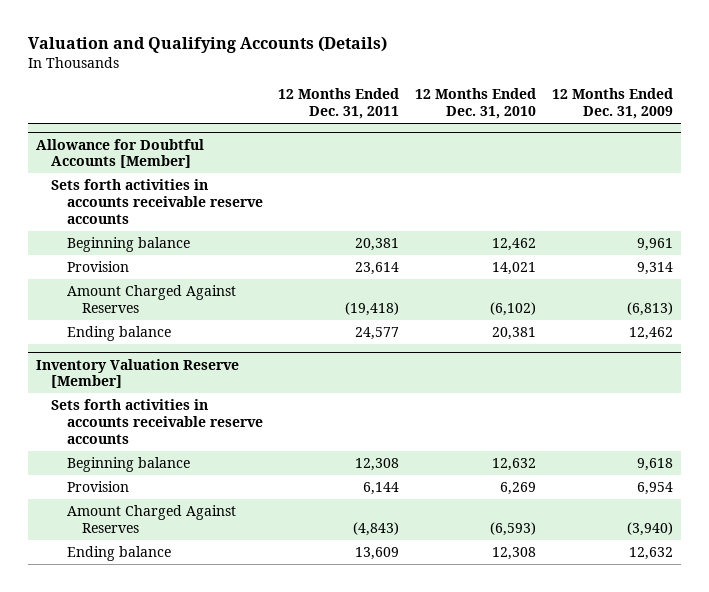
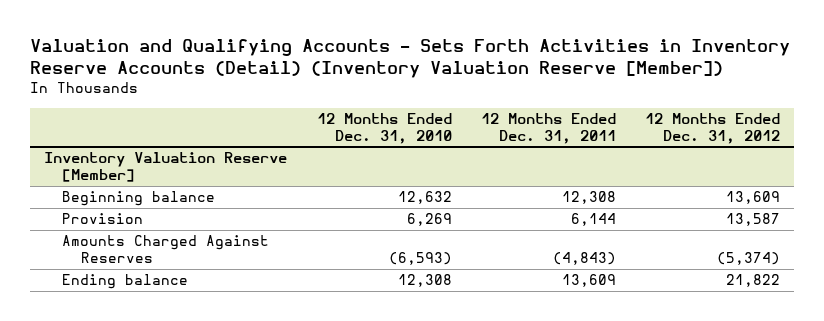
- Valuation and Qualifying Accounts (Details)
+ Valuation and Qualifying Accounts - Sets Forth Activities in Inventory Reserve Accounts (Detail) (Inventory Valuation Reserve [Member])
- | 12 Months Ended Dec. 31, 2011 | 12 Months Ended Dec. 31, 2010 | 12 Months Ended Dec. 31, 2009
+ | 12 Months Ended Dec. 31, 2010 | 12 Months Ended Dec. 31, 2011 | 12 Months Ended Dec. 31, 2012
- Allowance for Doubtful Accounts [Member]
- Sets forth activities in accounts receivable reserve accounts
- Beginning balance | 20,381 | 12,462 | 9,961
- Provision | 23,614 | 14,021 | 9,314
- Amount Charged Against Reserves | (19,418) | (6,102) | (6,813)
- Ending balance | 24,577 | 20,381 | 12,462
@ Inventory Valuation Reserve [Member]
- Sets forth activities in accounts receivable reserve accounts
- Amount Charged Against Reserves | (4,843) | (6,593) | (3,940)
+ Amounts Charged Against Reserves | (6,593) | (4,843) | (5,374)

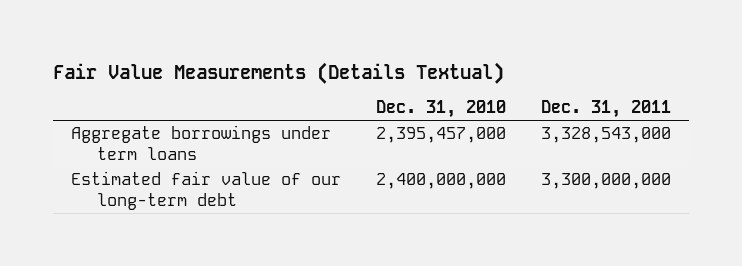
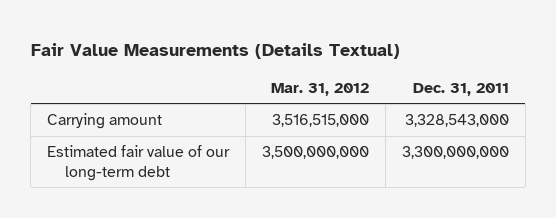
- | Dec. 31, 2010 | Dec. 31, 2011
+ | Mar. 31, 2012 | Dec. 31, 2011
- Aggregate borrowings under term loans | 2,395,457,000 | 3,328,543,000
+ Carrying amount | 3,516,515,000 | 3,328,543,000

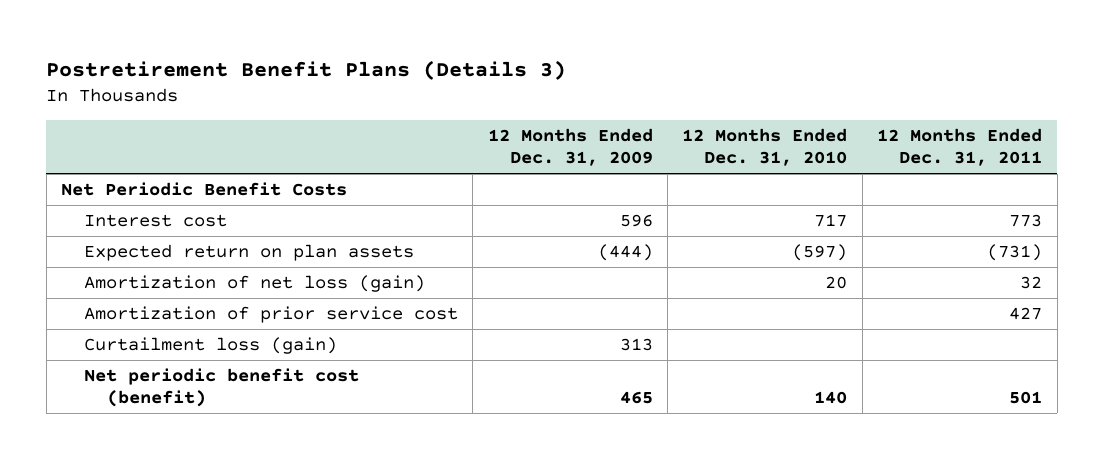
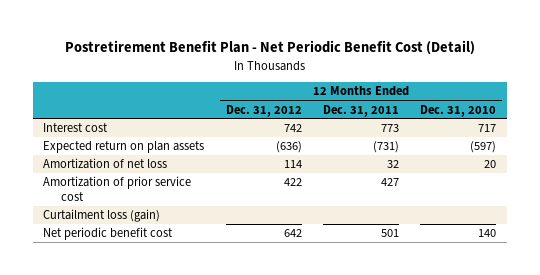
- Postretirement Benefit Plans (Details 3)
+ Postretirement Benefit Plan - Net Periodic Benefit Cost (Detail)
- | 12 Months Ended Dec. 31, 2009 | 12 Months Ended Dec. 31, 2010 | 12 Months Ended Dec. 31, 2011
+ | 12 Months Ended Dec. 31, 2012 | 12 Months Ended Dec. 31, 2011 | 12 Months Ended Dec. 31, 2010
- Net Periodic Benefit Costs
- Amortization of net loss (gain) | | 20 | 32
+ Amortization of net loss | 114 | 32 | 20
- Net periodic benefit cost (benefit) | 465 | 140 | 501
+ Net periodic benefit cost | 642 | 501 | 140

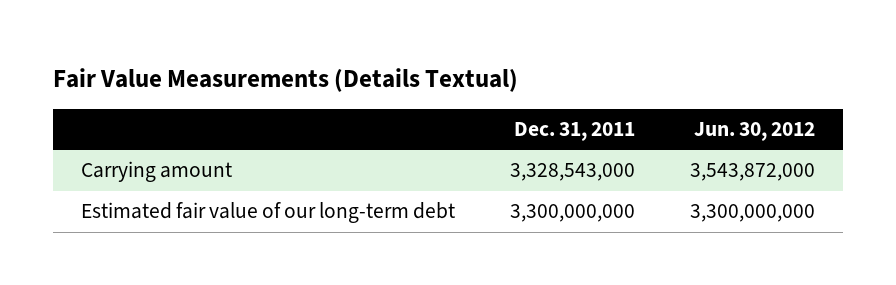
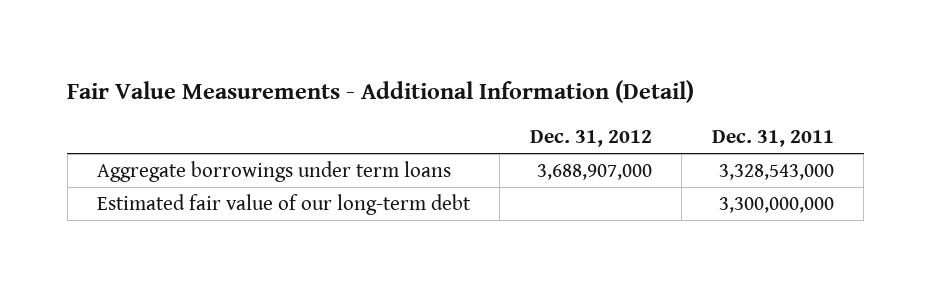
- Fair Value Measurements (Details Textual)
+ Fair Value Measurements - Additional Information (Detail)
- | Dec. 31, 2011 | Jun. 30, 2012
+ | Dec. 31, 2012 | Dec. 31, 2011
- Carrying amount | 3,328,543,000 | 3,543,872,000
+ Aggregate borrowings under term loans | 3,688,907,000 | 3,328,543,000

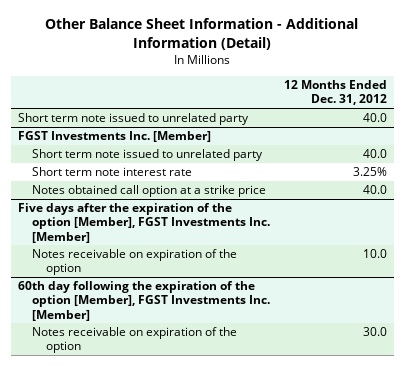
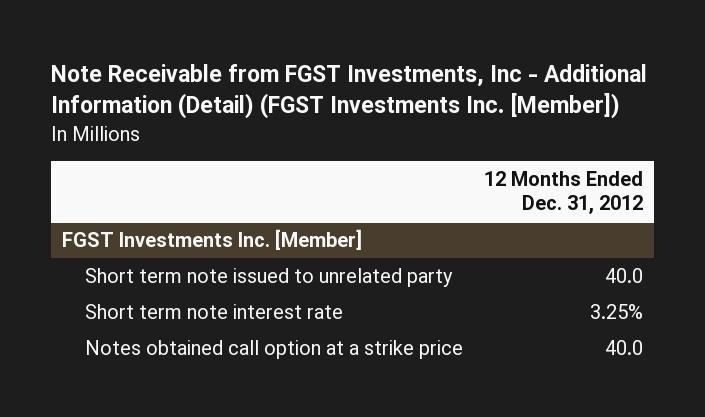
- Other Balance Sheet Information - Additional Information (Detail)
+ Note Receivable from FGST Investments, Inc - Additional Information (Detail) (FGST Investments Inc. [Member])
- Short term note issued to unrelated party | 40.0
- Five days after the expiration of the option [Member], FGST Investments Inc. [Member]
- Notes receivable on expiration of the option | 10.0
- 60th day following the expiration of the option [Member], FGST Investments Inc. [Member]
- Notes receivable on expiration of the option | 30.0

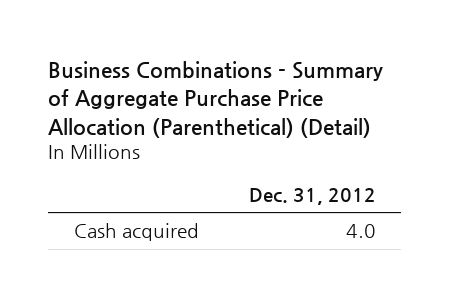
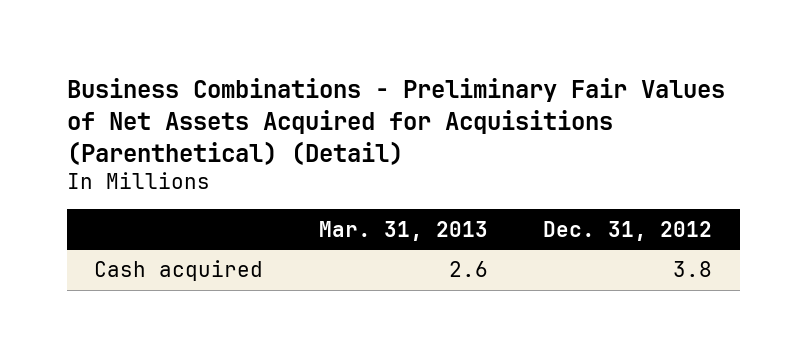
- Business Combinations - Summary of Aggregate Purchase Price Allocation (Parenthetical) (Detail)
+ Business Combinations - Preliminary Fair Values of Net Assets Acquired for Acquisitions (Parenthetical) (Detail)
- | Dec. 31, 2012
+ | Mar. 31, 2013 | Dec. 31, 2012
- Cash acquired | 4.0
+ Cash acquired | 2.6 | 3.8

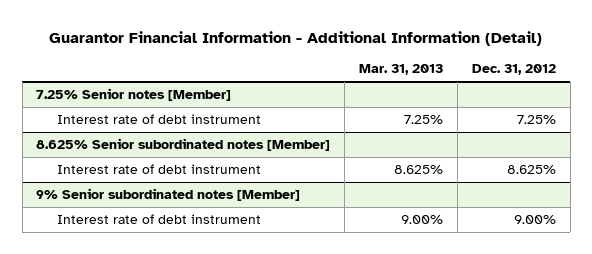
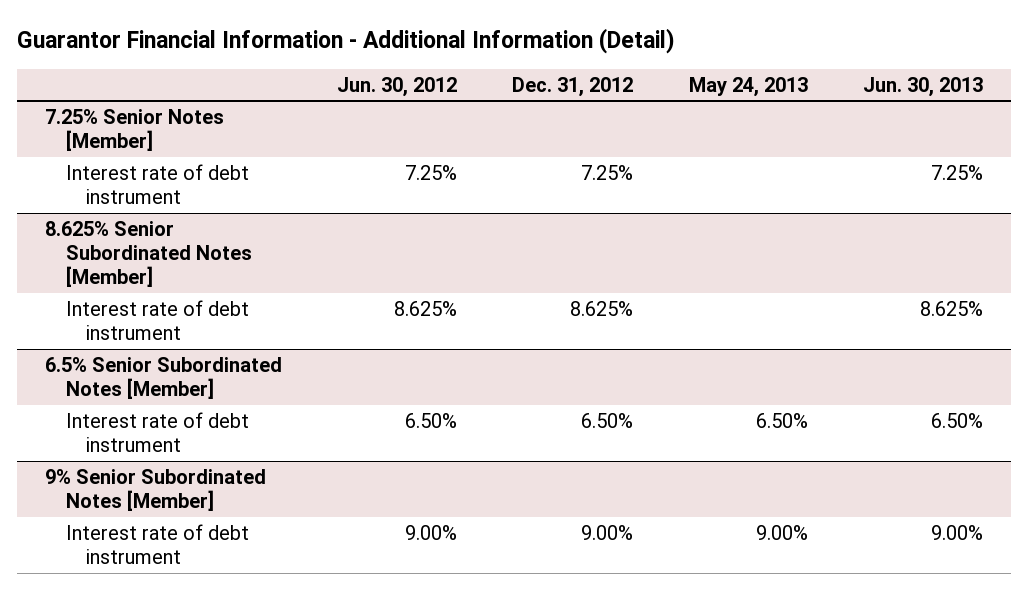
- | Mar. 31, 2013 | Dec. 31, 2012
+ | Jun. 30, 2012 | Dec. 31, 2012 | May 24, 2013 | Jun. 30, 2013
- 7.25% Senior notes [Member]
+ 7.25% Senior Notes [Member]
- 8.625% Senior subordinated notes [Member]
+ 8.625% Senior Subordinated Notes [Member]
- 9% Senior subordinated notes [Member]
+ 6.5% Senior Subordinated Notes [Member]
+ Interest rate of debt instrument | 6.50% | 6.50% | 6.50% | 6.50%
+ 9% Senior Subordinated Notes [Member]

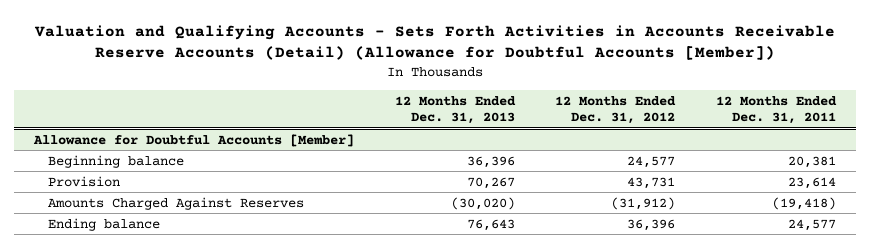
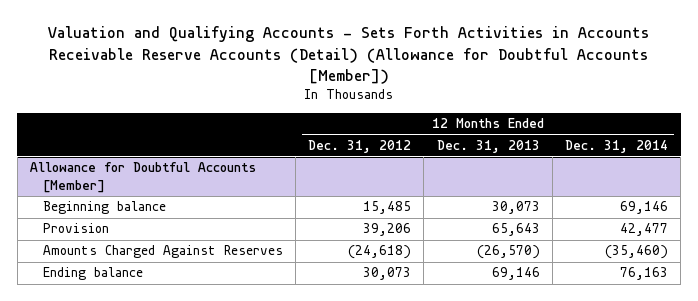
- | 12 Months Ended Dec. 31, 2013 | 12 Months Ended Dec. 31, 2012 | 12 Months Ended Dec. 31, 2011
+ | 12 Months Ended Dec. 31, 2012 | 12 Months Ended Dec. 31, 2013 | 12 Months Ended Dec. 31, 2014
@ Allowance for Doubtful Accounts [Member]
- Beginning balance | 36,396 | 24,577 | 20,381
- Provision | 70,267 | 43,731 | 23,614
- Amounts Charged Against Reserves | (30,020) | (31,912) | (19,418)
- Ending balance | 76,643 | 36,396 | 24,577
+ Beginning balance | 15,485 | 30,073 | 69,146
+ Provision | 39,206 | 65,643 | 42,477
+ Amounts Charged Against Reserves | (24,618) | (26,570) | (35,460)
+ Ending balance | 30,073 | 69,146 | 76,163

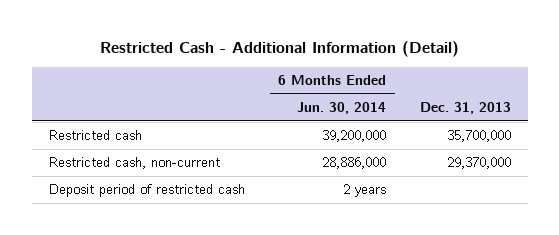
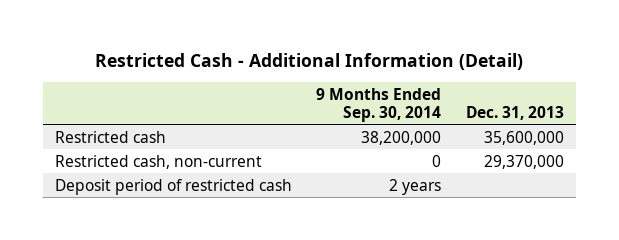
- | 6 Months Ended Jun. 30, 2014 | Dec. 31, 2013
+ | 9 Months Ended Sep. 30, 2014 | Dec. 31, 2013
- Restricted cash | 39,200,000 | 35,700,000
+ Restricted cash | 38,200,000 | 35,600,000

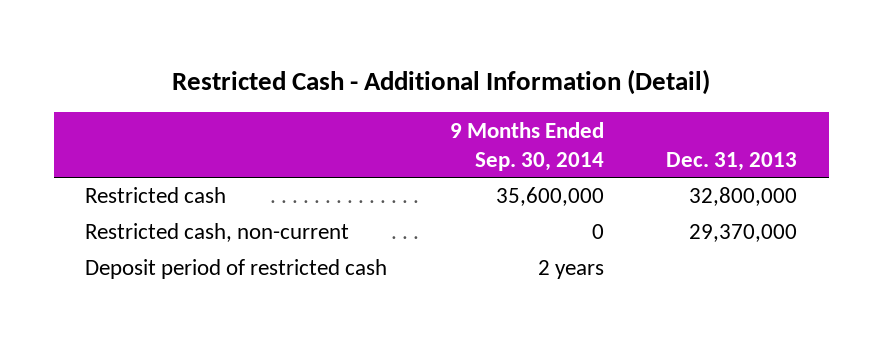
- Restricted cash | 38,200,000 | 35,600,000
+ Restricted cash | 35,600,000 | 32,800,000

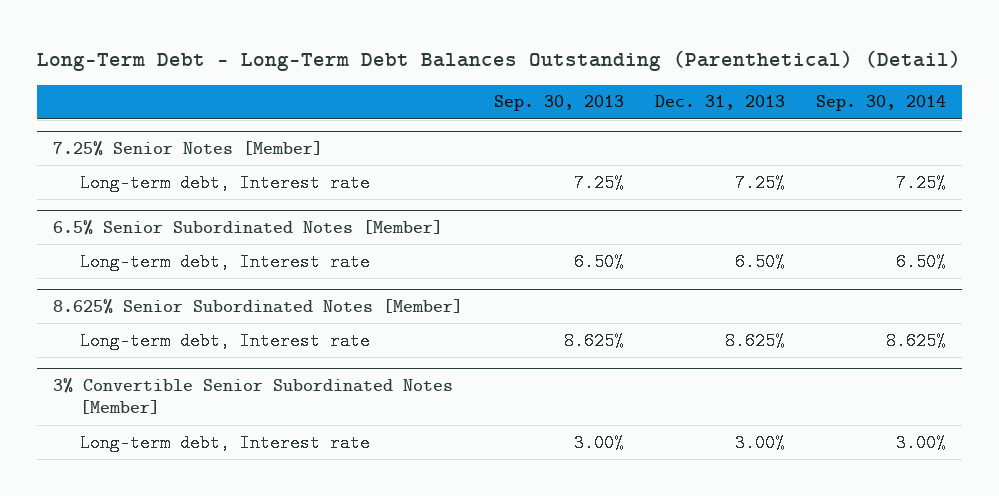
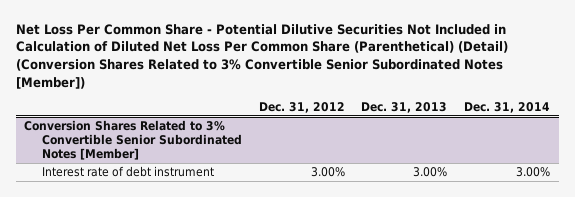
- Long-Term Debt - Long-Term Debt Balances Outstanding (Parenthetical) (Detail)
+ Net Loss Per Common Share - Potential Dilutive Securities Not Included in Calculation of Diluted Net Loss Per Common Share (Parenthetical) (Detail) (Conversion Shares Related to 3% Convertible Senior Subordinated Notes [Member])
- | Sep. 30, 2013 | Dec. 31, 2013 | Sep. 30, 2014
+ | Dec. 31, 2012 | Dec. 31, 2013 | Dec. 31, 2014
- 7.25% Senior Notes [Member]
- Long-term debt, Interest rate | 7.25% | 7.25% | 7.25%
- 6.5% Senior Subordinated Notes [Member]
- Long-term debt, Interest rate | 6.50% | 6.50% | 6.50%
- 8.625% Senior Subordinated Notes [Member]
- Long-term debt, Interest rate | 8.625% | 8.625% | 8.625%
- 3% Convertible Senior Subordinated Notes [Member]
- Long-term debt, Interest rate | 3.00% | 3.00% | 3.00%
+ Conversion Shares Related to 3% Convertible Senior Subordinated Notes [Member]
+ Interest rate of debt instrument | 3.00% | 3.00% | 3.00%

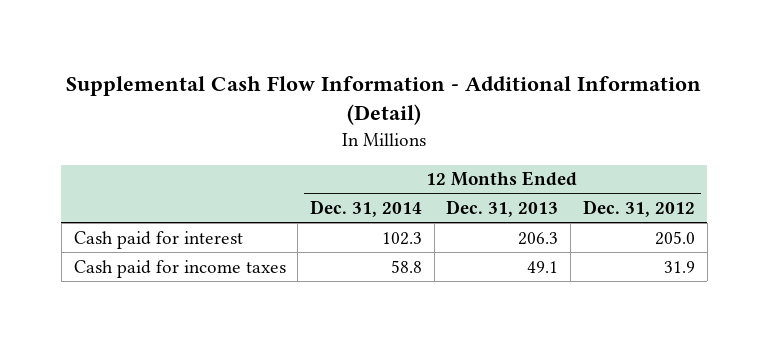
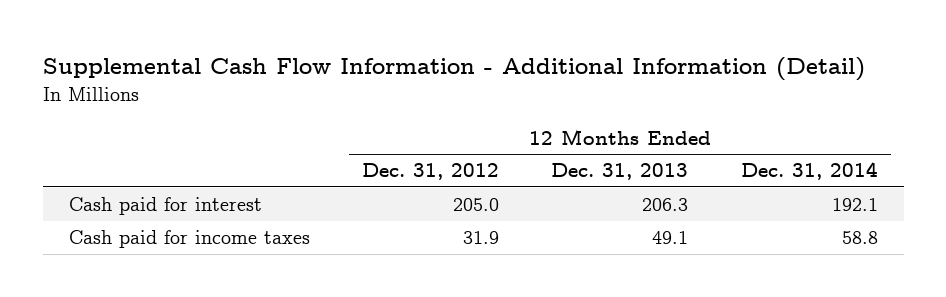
- | 12 Months Ended Dec. 31, 2014 | 12 Months Ended Dec. 31, 2013 | 12 Months Ended Dec. 31, 2012
+ | 12 Months Ended Dec. 31, 2012 | 12 Months Ended Dec. 31, 2013 | 12 Months Ended Dec. 31, 2014
- Cash paid for interest | 102.3 | 206.3 | 205.0
+ Cash paid for interest | 205.0 | 206.3 | 192.1

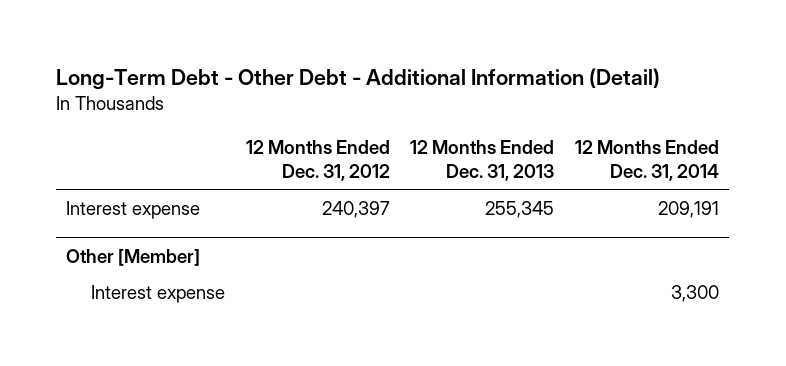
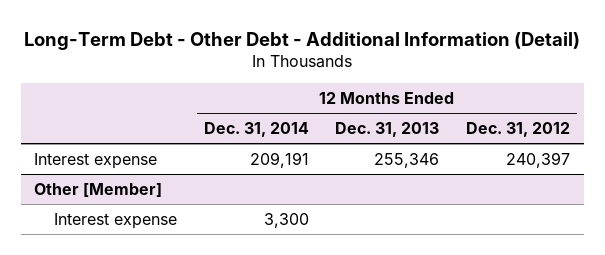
- | 12 Months Ended Dec. 31, 2012 | 12 Months Ended Dec. 31, 2013 | 12 Months Ended Dec. 31, 2014
+ | 12 Months Ended Dec. 31, 2014 | 12 Months Ended Dec. 31, 2013 | 12 Months Ended Dec. 31, 2012
- Interest expense | 240,397 | 255,345 | 209,191
+ Interest expense | 209,191 | 255,346 | 240,397

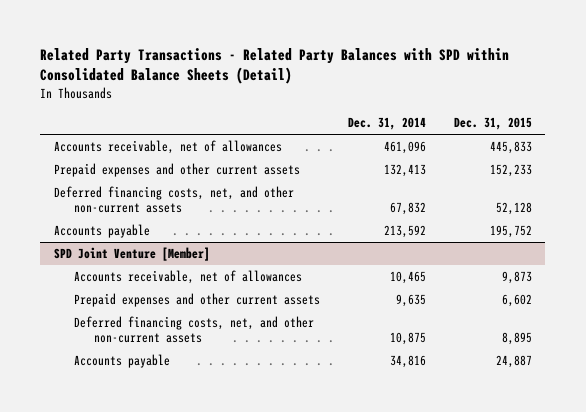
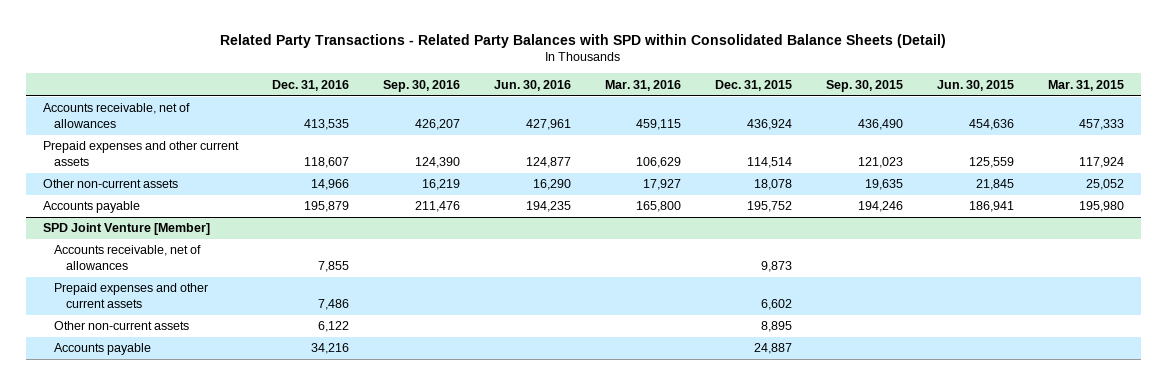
- | Dec. 31, 2014 | Dec. 31, 2015
+ | Dec. 31, 2016 | Sep. 30, 2016 | Jun. 30, 2016 | Mar. 31, 2016 | Dec. 31, 2015 | Sep. 30, 2015 | Jun. 30, 2015 | Mar. 31, 2015
- Accounts receivable, net of allowances | 461,096 | 445,833
- Prepaid expenses and other current assets | 132,413 | 152,233
- Deferred financing costs, net, and other non-current assets | 67,832 | 52,128
+ Accounts receivable, net of allowances | 413,535 | 426,207 | 427,961 | 459,115 | 436,924 | 436,490 | 454,636 | 457,333
+ Prepaid expenses and other current assets | 118,607 | 124,390 | 124,877 | 106,629 | 114,514 | 121,023 | 125,559 | 117,924
+ Other non-current assets | 14,966 | 16,219 | 16,290 | 17,927 | 18,078 | 19,635 | 21,845 | 25,052
@ SPD Joint Venture [Member]
- Deferred financing costs, net, and other non-current assets | 10,875 | 8,895
+ Other non-current assets | 6,122 | | | | 8,895 | | |

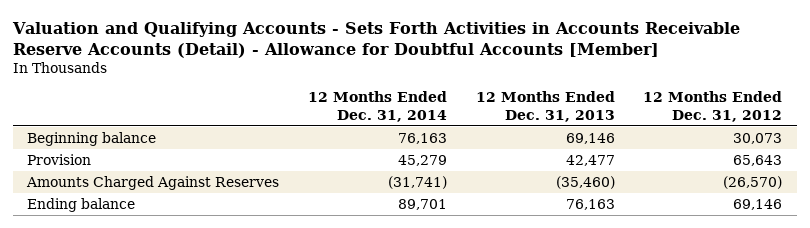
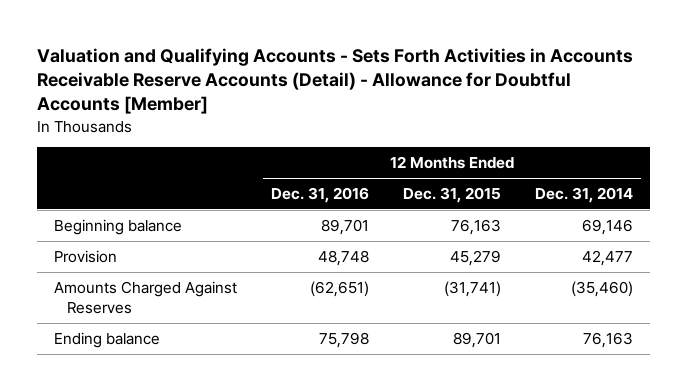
- | 12 Months Ended Dec. 31, 2014 | 12 Months Ended Dec. 31, 2013 | 12 Months Ended Dec. 31, 2012
+ | 12 Months Ended Dec. 31, 2016 | 12 Months Ended Dec. 31, 2015 | 12 Months Ended Dec. 31, 2014
- Beginning balance | 76,163 | 69,146 | 30,073
- Provision | 45,279 | 42,477 | 65,643
- Amounts Charged Against Reserves | (31,741) | (35,460) | (26,570)
- Ending balance | 89,701 | 76,163 | 69,146
+ Beginning balance | 89,701 | 76,163 | 69,146
+ Provision | 48,748 | 45,279 | 42,477
+ Amounts Charged Against Reserves | (62,651) | (31,741) | (35,460)
+ Ending balance | 75,798 | 89,701 | 76,163

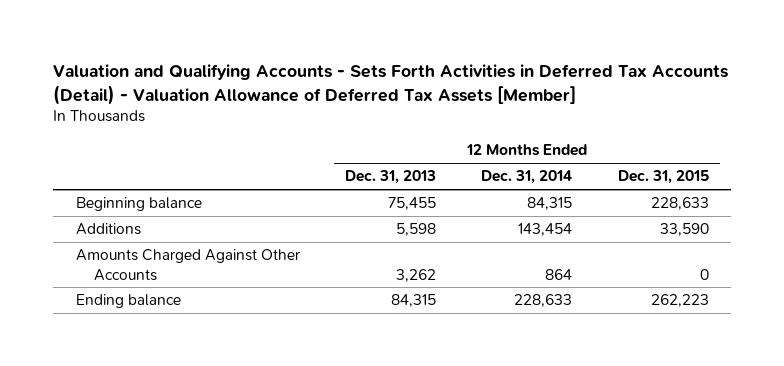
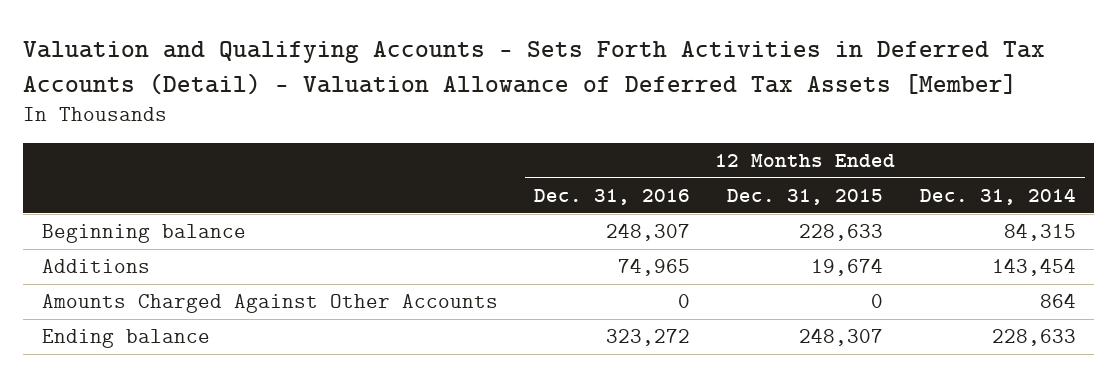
- | 12 Months Ended Dec. 31, 2013 | 12 Months Ended Dec. 31, 2014 | 12 Months Ended Dec. 31, 2015
+ | 12 Months Ended Dec. 31, 2016 | 12 Months Ended Dec. 31, 2015 | 12 Months Ended Dec. 31, 2014
- Additions | 5,598 | 143,454 | 33,590
+ Additions | 74,965 | 19,674 | 143,454
- Ending balance | 84,315 | 228,633 | 262,223
+ Ending balance | 323,272 | 248,307 | 228,633

